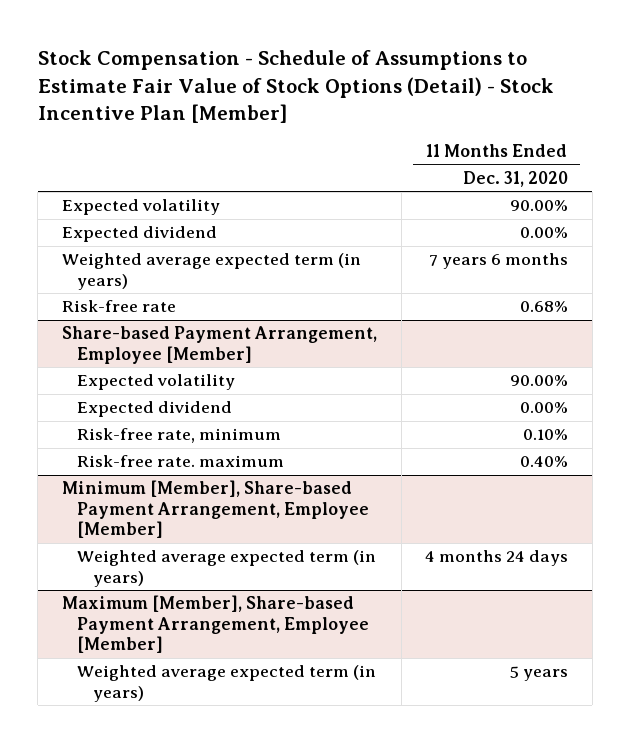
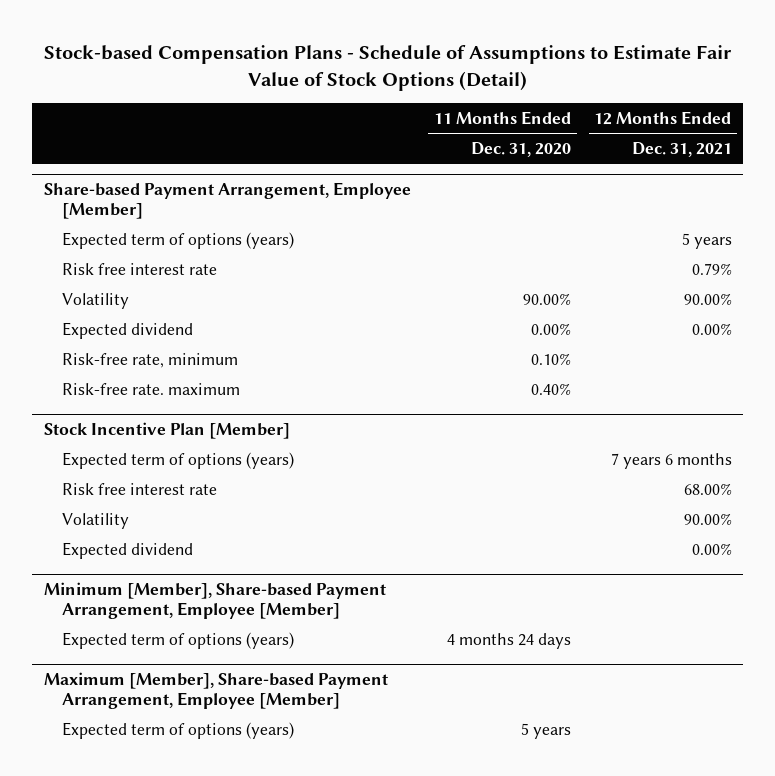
- Stock Compensation - Schedule of Assumptions to Estimate Fair Value of Stock Options (Detail) - Stock Incentive Plan [Member]
+ Stock-based Compensation Plans - Schedule of Assumptions to Estimate Fair Value of Stock Options (Detail)
- | 11 Months Ended Dec. 31, 2020
+ | 11 Months Ended Dec. 31, 2020 | 12 Months Ended Dec. 31, 2021
- Expected volatility | 90.00%
- Expected dividend | 0.00%
- Weighted average expected term (in years) | 7 years 6 months
- Risk-free rate | 0.68%
@ Share-based Payment Arrangement, Employee [Member]
- Expected volatility | 90.00%
+ Expected term of options (years) | | 5 years
+ Risk free interest rate | | 0.79%
+ Volatility | 90.00% | 90.00%
+ Stock Incentive Plan [Member]
+ Expected term of options (years) | | 7 years 6 months
+ Risk free interest rate | | 68.00%
+ Volatility | | 90.00%
+ Expected dividend | | 0.00%
@ Minimum [Member], Share-based Payment Arrangement, Employee [Member]
- Weighted average expected term (in years) | 4 months 24 days
+ Expected term of options (years) | 4 months 24 days |
@ Maximum [Member], Share-based Payment Arrangement, Employee [Member]
- Weighted average expected term (in years) | 5 years
+ Expected term of options (years) | 5 years |

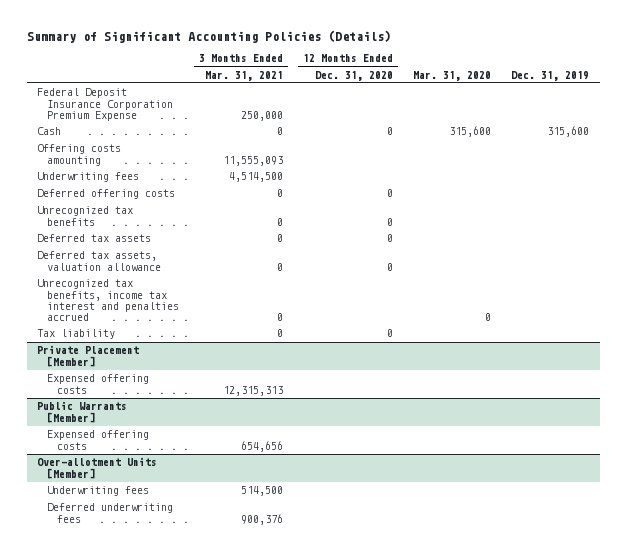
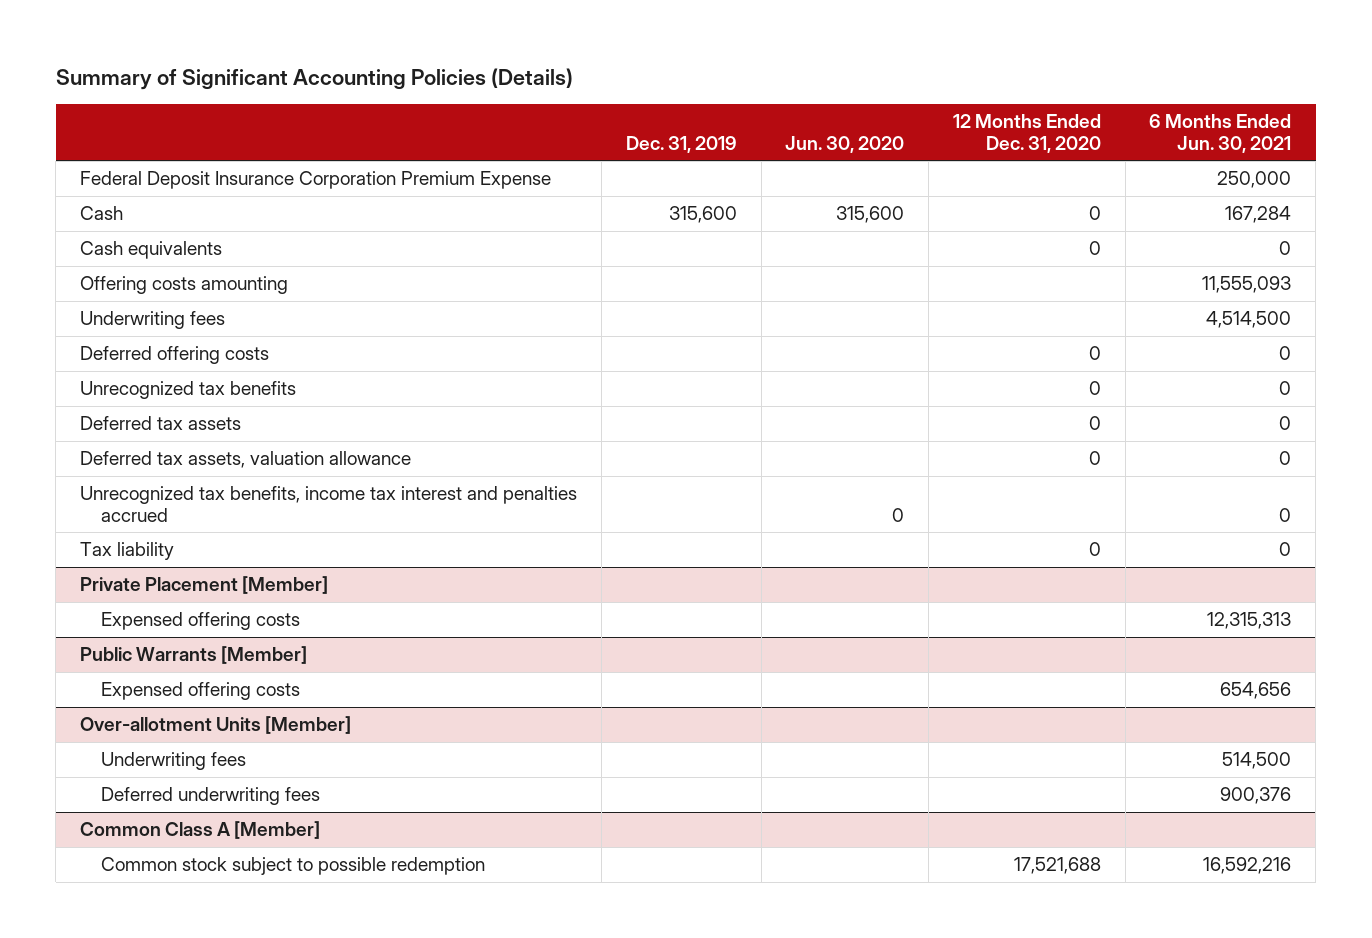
- | 3 Months Ended Mar. 31, 2021 | 12 Months Ended Dec. 31, 2020 | Mar. 31, 2020 | Dec. 31, 2019
+ | Dec. 31, 2019 | Jun. 30, 2020 | 12 Months Ended Dec. 31, 2020 | 6 Months Ended Jun. 30, 2021
+ Cash equivalents | | | 0 | 0
+ Common Class A [Member]
+ Common stock subject to possible redemption | | | 17,521,688 | 16,592,216

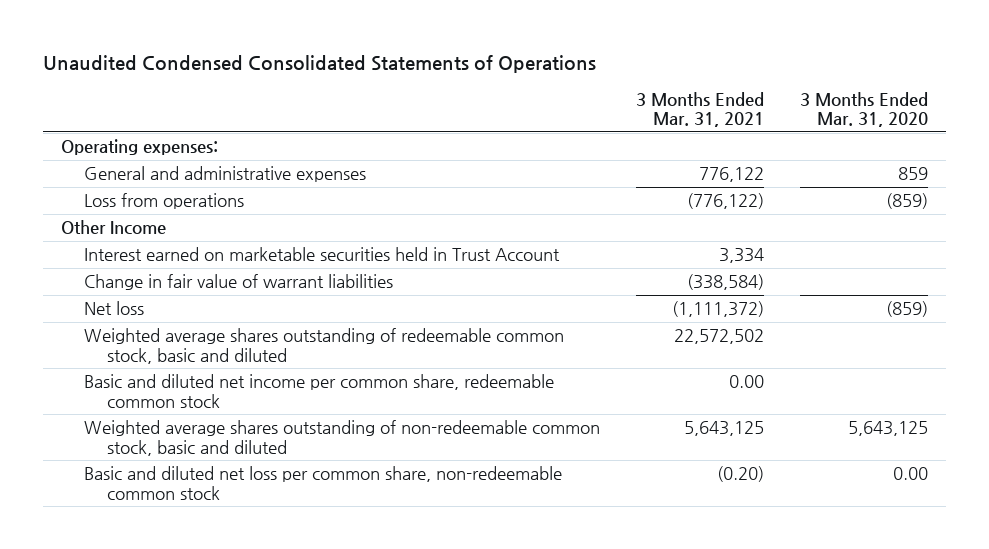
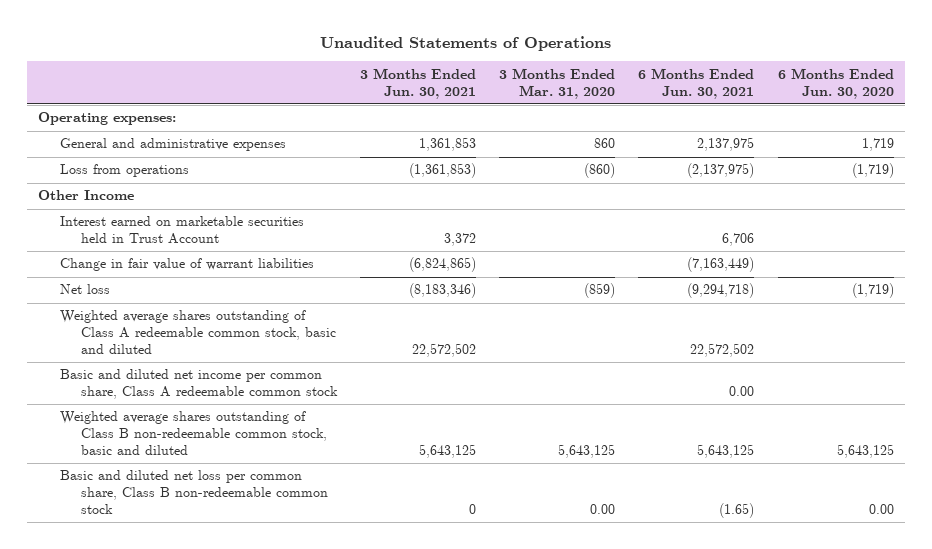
- Unaudited Condensed Consolidated Statements of Operations
+ Unaudited Statements of Operations
- | 3 Months Ended Mar. 31, 2021 | 3 Months Ended Mar. 31, 2020
+ | 3 Months Ended Jun. 30, 2021 | 3 Months Ended Mar. 31, 2020 | 6 Months Ended Jun. 30, 2021 | 6 Months Ended Jun. 30, 2020
- General and administrative expenses | 776,122 | 859
- Loss from operations | (776,122) | (859)
+ General and administrative expenses | 1,361,853 | 860 | 2,137,975 | 1,719
+ Loss from operations | (1,361,853) | (860) | (2,137,975) | (1,719)
- Weighted average shares outstanding of redeemable common stock, basic and diluted | 22,572,502 |
- Basic and diluted net income per common share, redeemable common stock | 0.00 |
- Weighted average shares outstanding of non-redeemable common stock, basic and diluted | 5,643,125 | 5,643,125
- Basic and diluted net loss per common share, non-redeemable common stock | (0.20) | 0.00
+ Weighted average shares outstanding of Class A redeemable common stock, basic and diluted | 22,572,502 | | 22,572,502 |
+ Basic and diluted net income per common share, Class A redeemable common stock | | | 0.00 |
+ Weighted average shares outstanding of Class B non-redeemable common stock, basic and diluted | 5,643,125 | 5,643,125 | 5,643,125 | 5,643,125
+ Basic and diluted net loss per common share, Class B non-redeemable common stock | 0 | 0.00 | (1.65) | 0.00

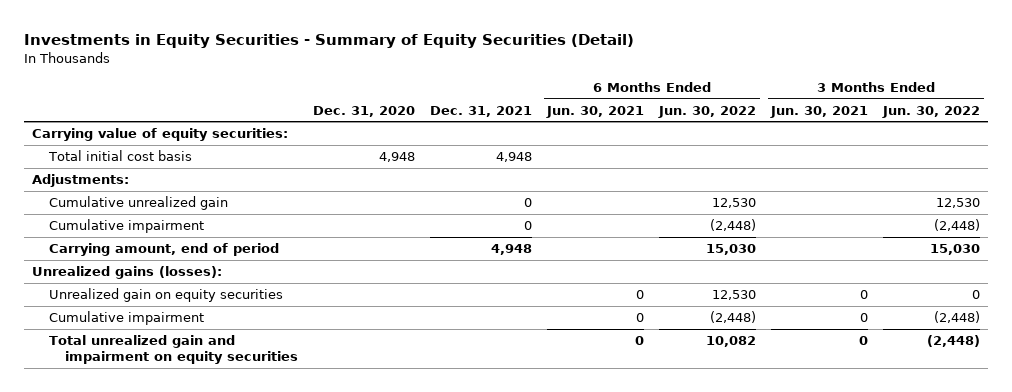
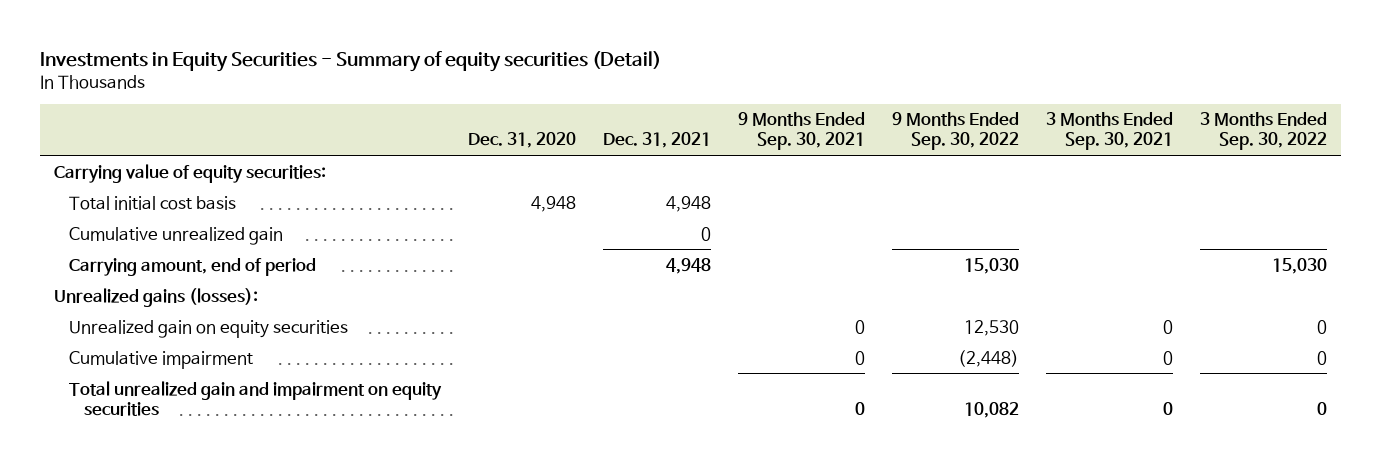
- Investments in Equity Securities - Summary of Equity Securities (Detail)
+ Investments in Equity Securities - Summary of equity securities (Detail)
- | Dec. 31, 2020 | Dec. 31, 2021 | 6 Months Ended Jun. 30, 2021 | 6 Months Ended Jun. 30, 2022 | 3 Months Ended Jun. 30, 2021 | 3 Months Ended Jun. 30, 2022
+ | Dec. 31, 2020 | Dec. 31, 2021 | 9 Months Ended Sep. 30, 2021 | 9 Months Ended Sep. 30, 2022 | 3 Months Ended Sep. 30, 2021 | 3 Months Ended Sep. 30, 2022
- Adjustments:
- Cumulative impairment | | 0 | | (2,448) | | (2,448)

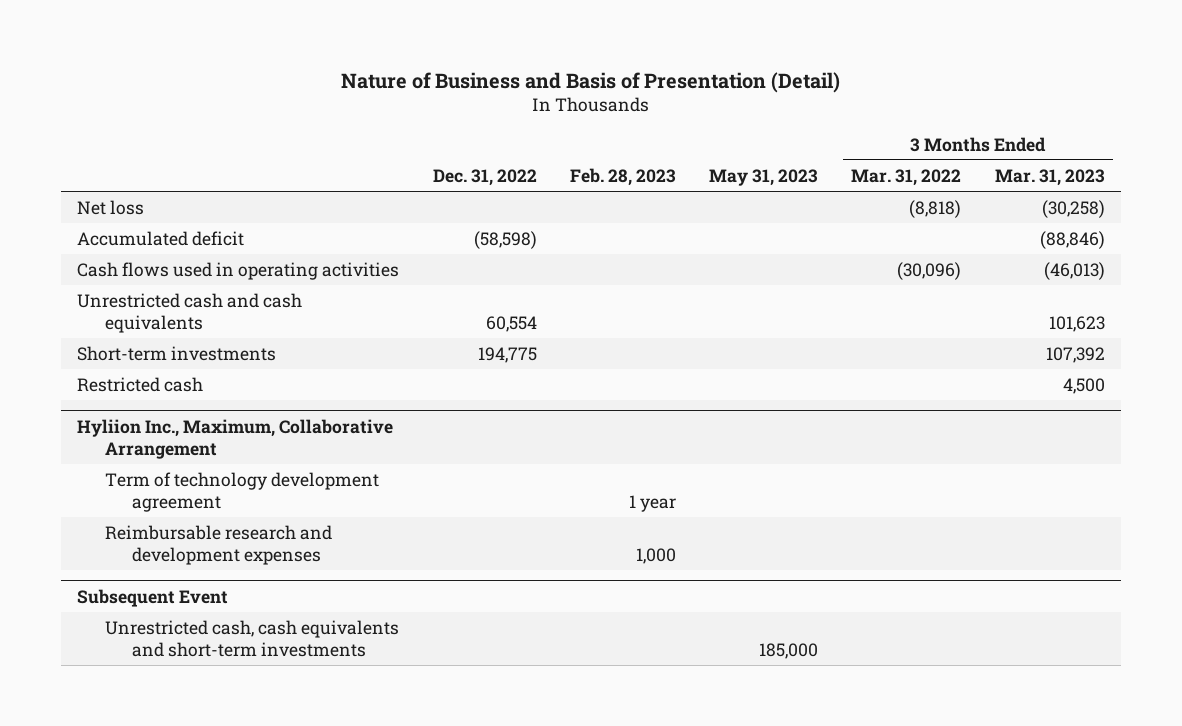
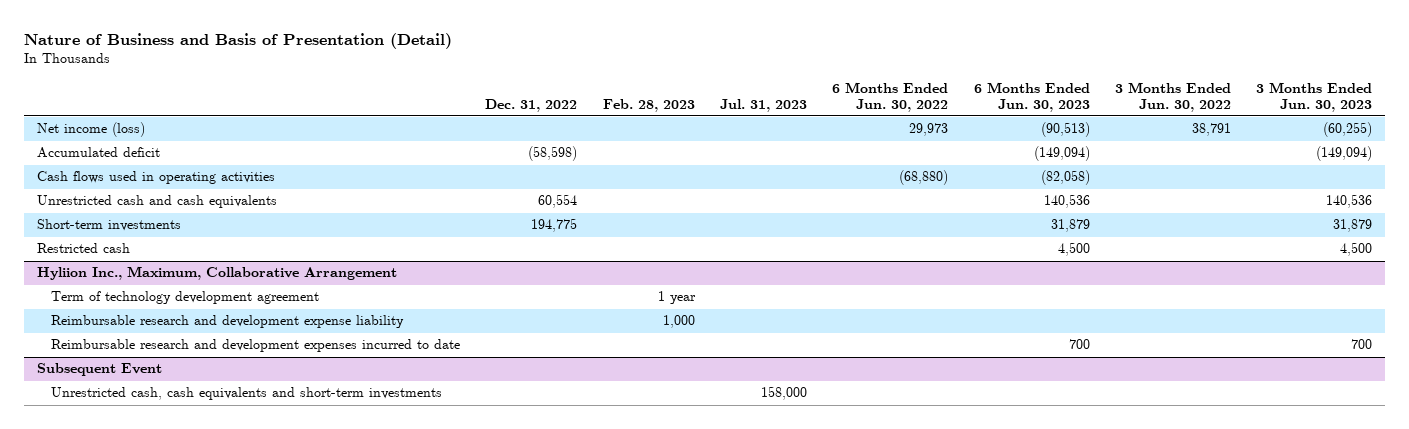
- | Dec. 31, 2022 | Feb. 28, 2023 | May 31, 2023 | 3 Months Ended Mar. 31, 2022 | 3 Months Ended Mar. 31, 2023
+ | Dec. 31, 2022 | Feb. 28, 2023 | Jul. 31, 2023 | 6 Months Ended Jun. 30, 2022 | 6 Months Ended Jun. 30, 2023 | 3 Months Ended Jun. 30, 2022 | 3 Months Ended Jun. 30, 2023
- Net loss | | | | (8,818) | (30,258)
+ Net income (loss) | | | | 29,973 | (90,513) | 38,791 | (60,255)
@ Hyliion Inc., Maximum, Collaborative Arrangement
- Reimbursable research and development expenses | | 1,000 | | |
+ Reimbursable research and development expense liability | | 1,000 | | | | |
+ Reimbursable research and development expenses incurred to date | | | | | 700 | | 700

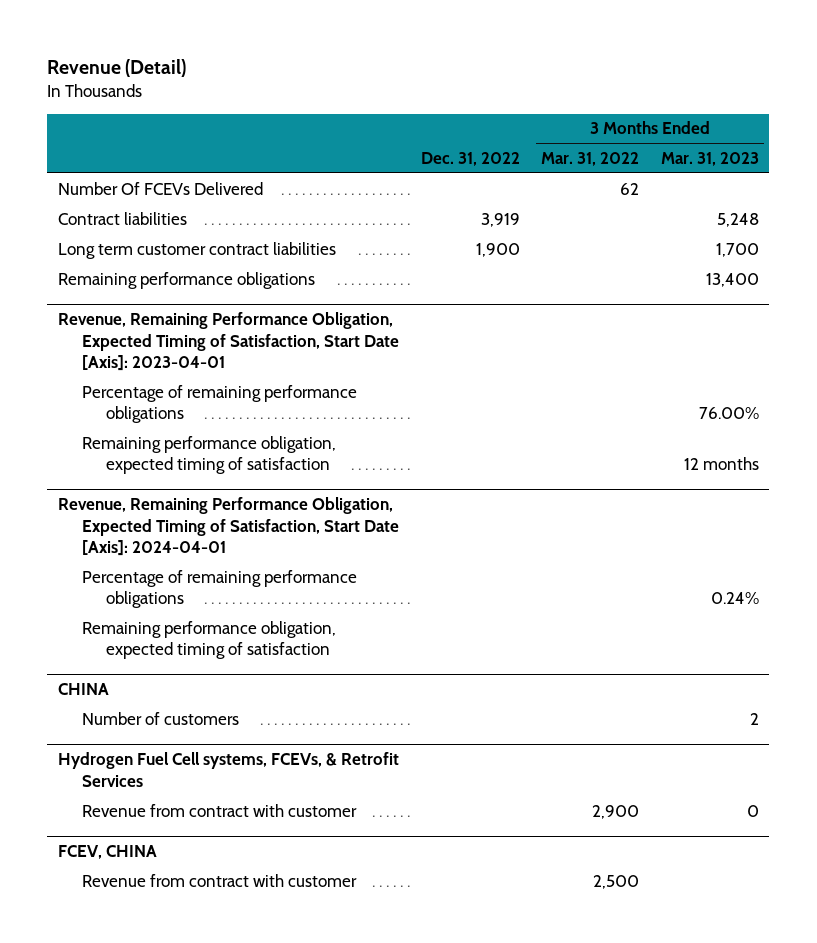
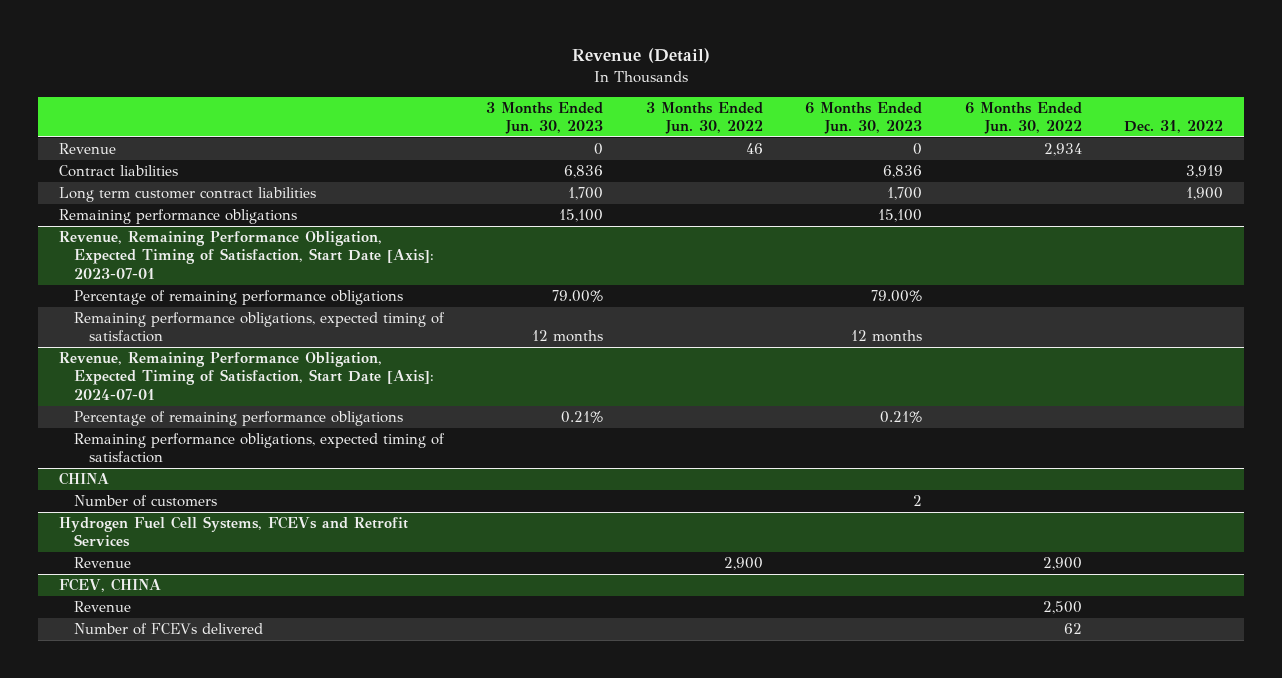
- | Dec. 31, 2022 | 3 Months Ended Mar. 31, 2022 | 3 Months Ended Mar. 31, 2023
+ | 3 Months Ended Jun. 30, 2023 | 3 Months Ended Jun. 30, 2022 | 6 Months Ended Jun. 30, 2023 | 6 Months Ended Jun. 30, 2022 | Dec. 31, 2022
- Number Of FCEVs Delivered | | 62 |
+ Revenue | 0 | 46 | 0 | 2,934 |
- Revenue, Remaining Performance Obligation, Expected Timing of Satisfaction, Start Date [Axis]: 2023-04-01
- Percentage of remaining performance obligations | | | 76.00%
- Remaining performance obligation, expected timing of satisfaction | | | 12 months
- Revenue, Remaining Performance Obligation, Expected Timing of Satisfaction, Start Date [Axis]: 2024-04-01
- Percentage of remaining performance obligations | | | 0.24%
- Remaining performance obligation, expected timing of satisfaction
+ Revenue, Remaining Performance Obligation, Expected Timing of Satisfaction, Start Date [Axis]: 2023-07-01
+ Percentage of remaining performance obligations | 79.00% | | 79.00% | |
+ Remaining performance obligations, expected timing of satisfaction | 12 months | | 12 months | |
+ Revenue, Remaining Performance Obligation, Expected Timing of Satisfaction, Start Date [Axis]: 2024-07-01
+ Percentage of remaining performance obligations | 0.21% | | 0.21% | |
+ Remaining performance obligations, expected timing of satisfaction
- Hydrogen Fuel Cell systems, FCEVs, & Retrofit Services
- Revenue from contract with customer | | 2,900 | 0
+ Hydrogen Fuel Cell Systems, FCEVs and Retrofit Services
+ Revenue | | 2,900 | | 2,900 |
@ FCEV, CHINA
- Revenue from contract with customer | | 2,500 |
+ Revenue | | | | 2,500 |
+ Number of FCEVs delivered | | | | 62 |

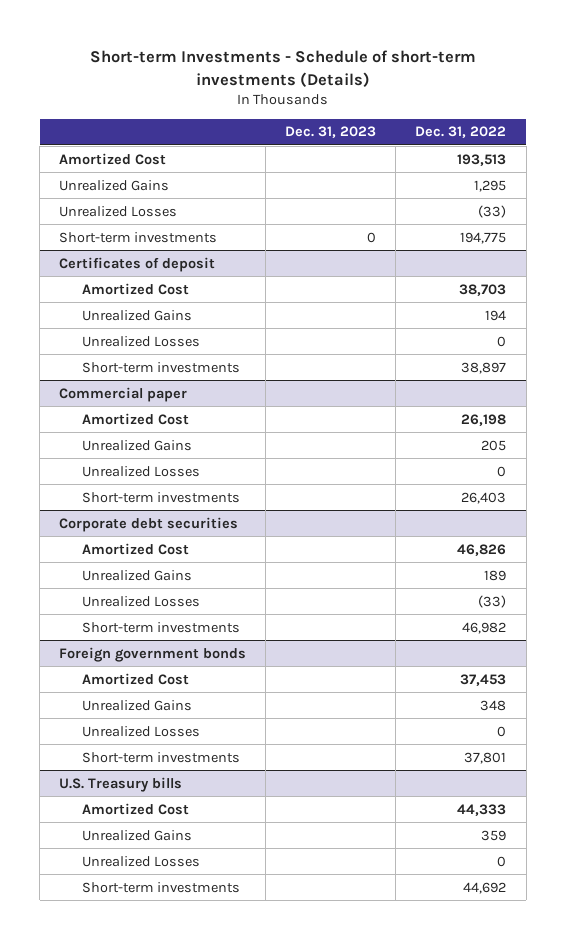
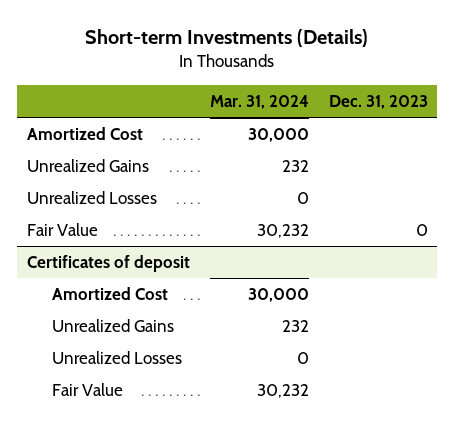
- Short-term Investments - Schedule of short-term investments (Details)
+ Short-term Investments (Details)
- | Dec. 31, 2023 | Dec. 31, 2022
+ | Mar. 31, 2024 | Dec. 31, 2023
- Short-term investments | 0 | 194,775
+ Fair Value | 30,232 | 0
@ Certificates of deposit
- Short-term investments | | 38,897
- Commercial paper
- Amortized Cost | | 26,198
- Unrealized Gains | | 205
- Unrealized Losses | | 0
- Short-term investments | | 26,403
- Corporate debt securities
- Amortized Cost | | 46,826
- Unrealized Gains | | 189
- Unrealized Losses | | (33)
- Short-term investments | | 46,982
- Foreign government bonds
- Amortized Cost | | 37,453
- Unrealized Gains | | 348
- Unrealized Losses | | 0
- Short-term investments | | 37,801
- U.S. Treasury bills
- Amortized Cost | | 44,333
- Unrealized Gains | | 359
- Unrealized Losses | | 0
- Short-term investments | | 44,692
@ Certificates of deposit
+ Fair Value | 30,232 |

